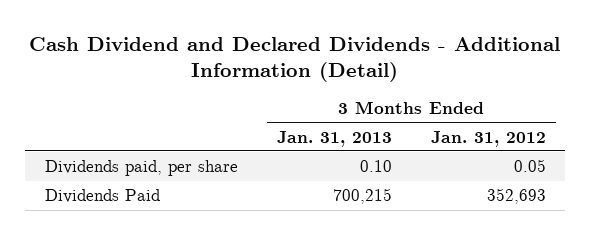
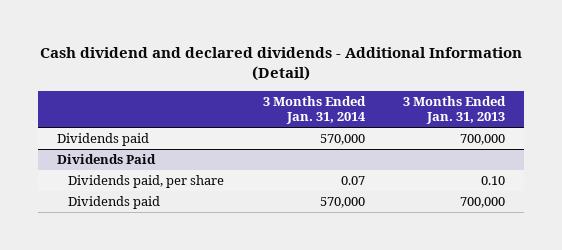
- Cash Dividend and Declared Dividends - Additional Information (Detail)
+ Cash dividend and declared dividends - Additional Information (Detail)
- | 3 Months Ended Jan. 31, 2013 | 3 Months Ended Jan. 31, 2012
+ | 3 Months Ended Jan. 31, 2014 | 3 Months Ended Jan. 31, 2013
+ Dividends paid | 570,000 | 700,000
+ Dividends Paid
- Dividends Paid | 700,215 | 352,693
+ Dividends paid | 570,000 | 700,000

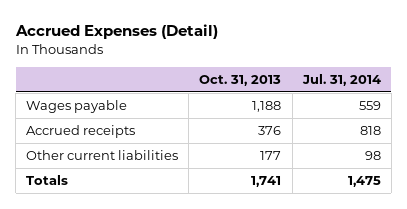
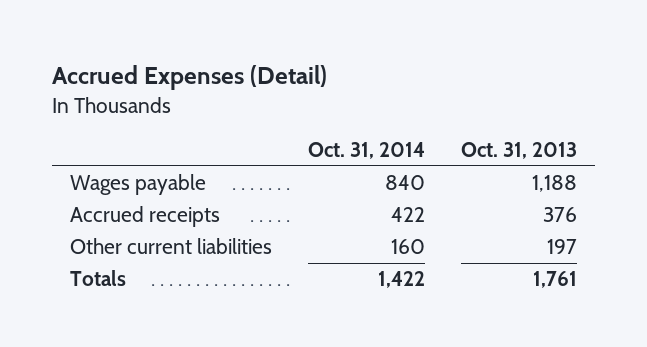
- | Oct. 31, 2013 | Jul. 31, 2014
+ | Oct. 31, 2014 | Oct. 31, 2013
- Other current liabilities | 177 | 98
- Totals | 1,741 | 1,475
+ Other current liabilities | 160 | 197
+ Totals | 1,422 | 1,761

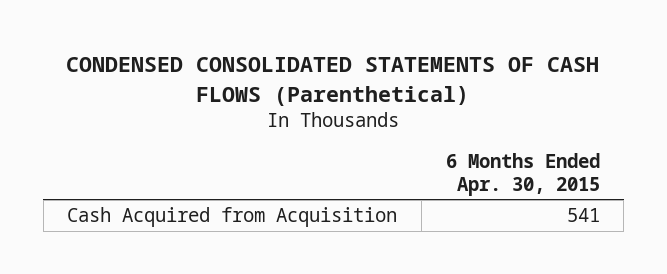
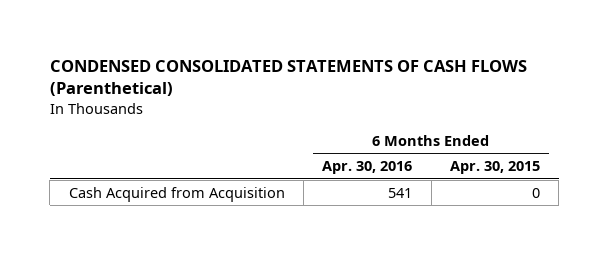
- | 6 Months Ended Apr. 30, 2015
+ | 6 Months Ended Apr. 30, 2016 | 6 Months Ended Apr. 30, 2015
- Cash Acquired from Acquisition | 541
+ Cash Acquired from Acquisition | 541 | 0

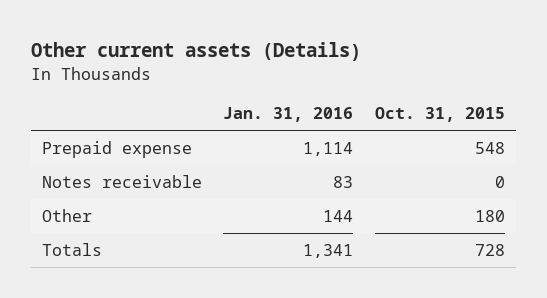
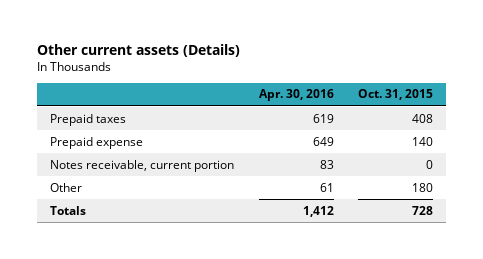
- | Jan. 31, 2016 | Oct. 31, 2015
+ | Apr. 30, 2016 | Oct. 31, 2015
- Prepaid expense | 1,114 | 548
- Notes receivable | 83 | 0
+ Prepaid taxes | 619 | 408
+ Prepaid expense | 649 | 140
+ Notes receivable, current portion | 83 | 0

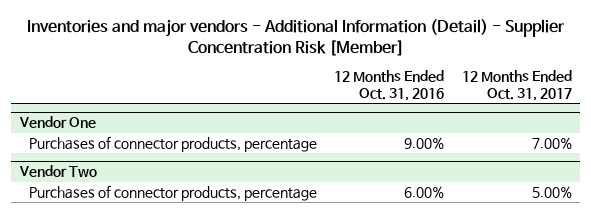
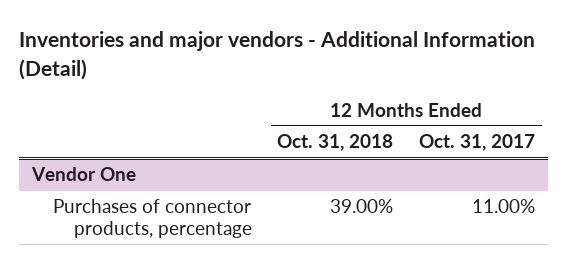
- Inventories and major vendors - Additional Information (Detail) - Supplier Concentration Risk [Member]
+ Inventories and major vendors - Additional Information (Detail)
- | 12 Months Ended Oct. 31, 2016 | 12 Months Ended Oct. 31, 2017
+ | 12 Months Ended Oct. 31, 2018 | 12 Months Ended Oct. 31, 2017
@ Vendor One
- Purchases of connector products, percentage | 9.00% | 7.00%
- Vendor Two
- Purchases of connector products, percentage | 6.00% | 5.00%
@ Vendor One
+ Purchases of connector products, percentage | 39.00% | 11.00%

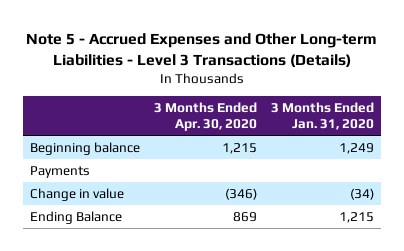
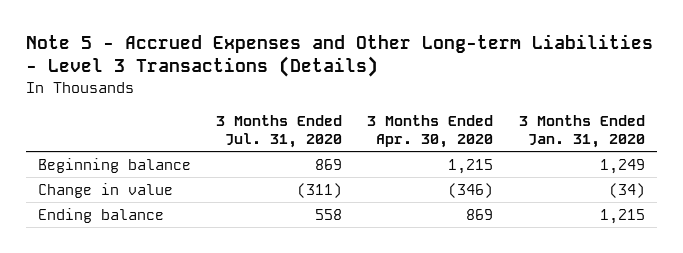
- | 3 Months Ended Apr. 30, 2020 | 3 Months Ended Jan. 31, 2020
+ | 3 Months Ended Jul. 31, 2020 | 3 Months Ended Apr. 30, 2020 | 3 Months Ended Jan. 31, 2020
- Payments
- Ending Balance | 869 | 1,215
+ Ending balance | 558 | 869 | 1,215

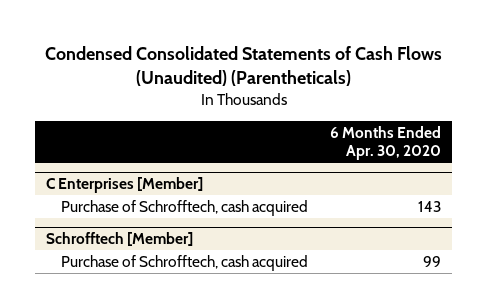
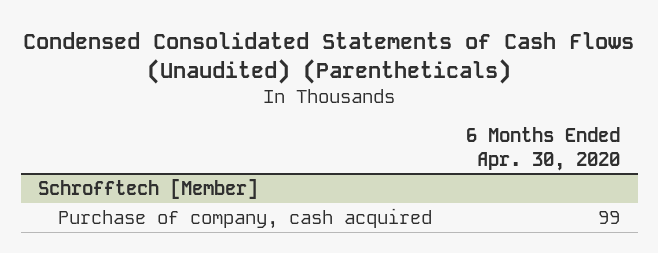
- C Enterprises [Member]
- Purchase of Schrofftech, cash acquired | 143
@ Schrofftech [Member]
- Purchase of Schrofftech, cash acquired | 99
+ Purchase of company, cash acquired | 99

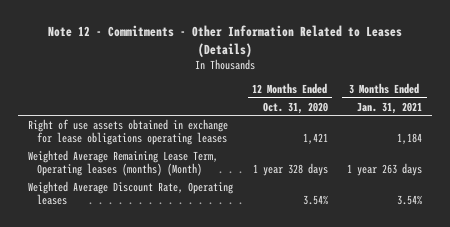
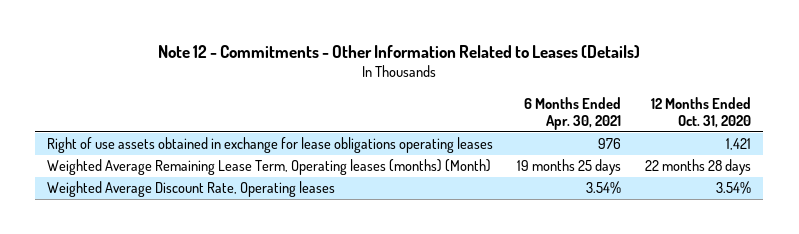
- | 12 Months Ended Oct. 31, 2020 | 3 Months Ended Jan. 31, 2021
+ | 6 Months Ended Apr. 30, 2021 | 12 Months Ended Oct. 31, 2020
- Weighted Average Remaining Lease Term, Operating leases (months) (Month) | 1 year 328 days | 1 year 263 days
+ Weighted Average Remaining Lease Term, Operating leases (months) (Month) | 19 months 25 days | 22 months 28 days

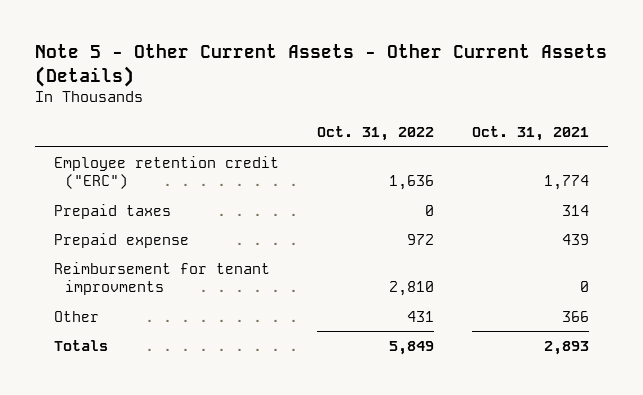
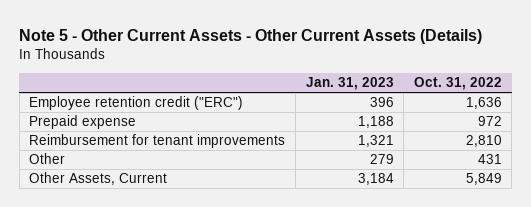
- | Oct. 31, 2022 | Oct. 31, 2021
+ | Jan. 31, 2023 | Oct. 31, 2022
- Prepaid taxes | 0 | 314
- Reimbursement for tenant improvments | 2,810 | 0
+ Reimbursement for tenant improvements | 1,321 | 2,810
- Totals | 5,849 | 2,893
+ Other Assets, Current | 3,184 | 5,849

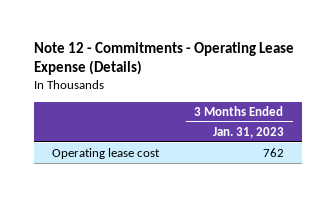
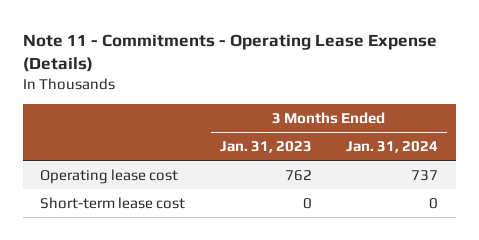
- Note 12 - Commitments - Operating Lease Expense (Details)
+ Note 11 - Commitments - Operating Lease Expense (Details)
- | 3 Months Ended Jan. 31, 2023
+ | 3 Months Ended Jan. 31, 2023 | 3 Months Ended Jan. 31, 2024
+ Short-term lease cost | 0 | 0

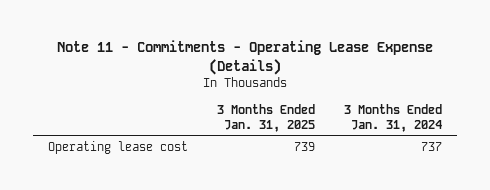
- | 3 Months Ended Jan. 31, 2023 | 3 Months Ended Jan. 31, 2024
+ | 3 Months Ended Jan. 31, 2025 | 3 Months Ended Jan. 31, 2024
- Short-term lease cost | 0 | 0

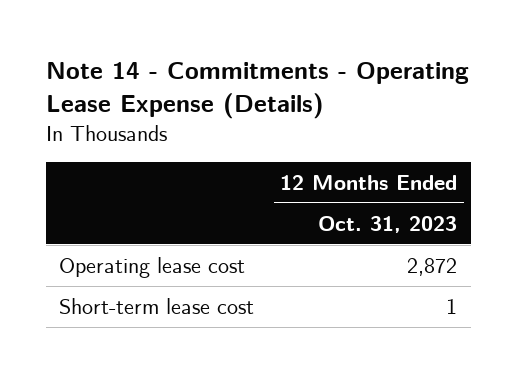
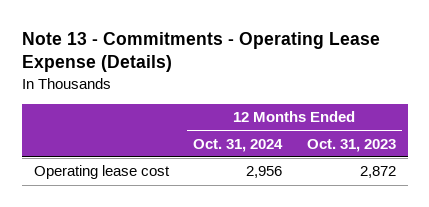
- Note 14 - Commitments - Operating Lease Expense (Details)
+ Note 13 - Commitments - Operating Lease Expense (Details)
- | 12 Months Ended Oct. 31, 2023
+ | 12 Months Ended Oct. 31, 2024 | 12 Months Ended Oct. 31, 2023
- Short-term lease cost | 1

